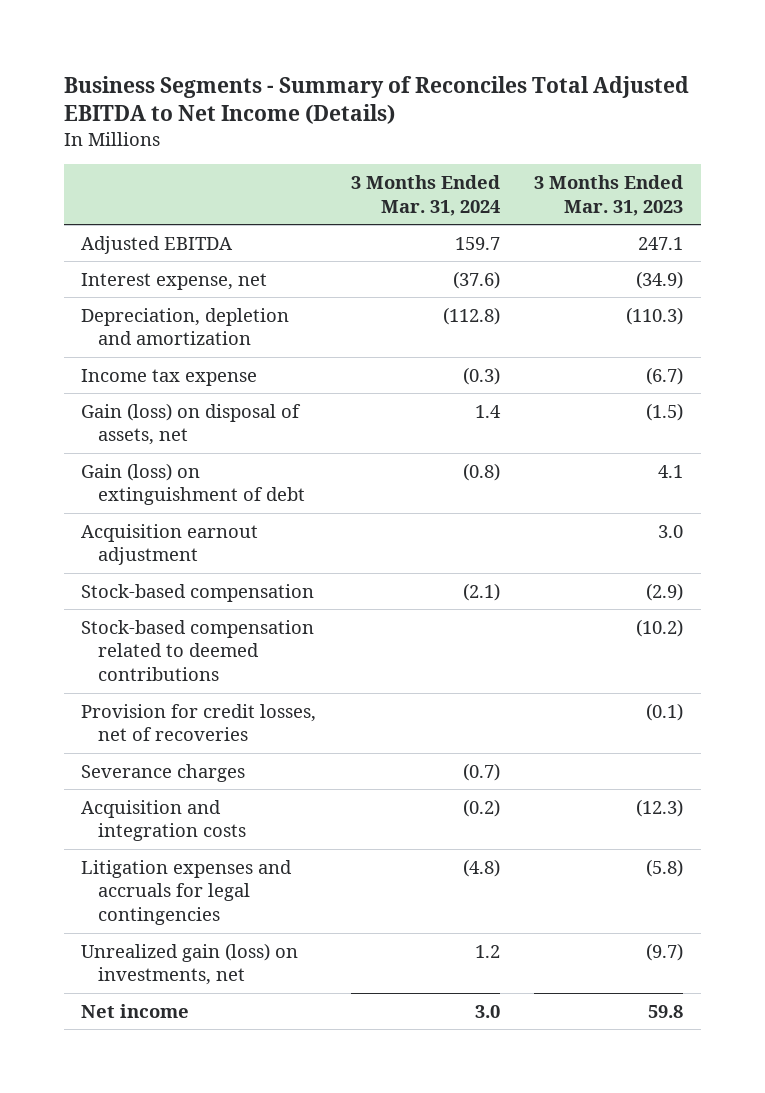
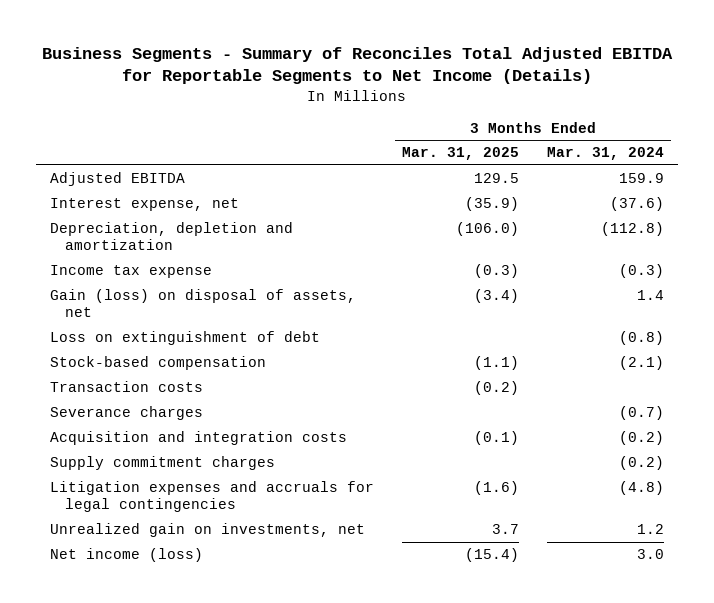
- Business Segments - Summary of Reconciles Total Adjusted EBITDA to Net Income (Details)
+ Business Segments - Summary of Reconciles Total Adjusted EBITDA for Reportable Segments to Net Income (Details)
- | 3 Months Ended Mar. 31, 2024 | 3 Months Ended Mar. 31, 2023
+ | 3 Months Ended Mar. 31, 2025 | 3 Months Ended Mar. 31, 2024
- Adjusted EBITDA | 159.7 | 247.1
+ Adjusted EBITDA | 129.5 | 159.9
- Gain (loss) on extinguishment of debt | (0.8) | 4.1
- Acquisition earnout adjustment | | 3.0
+ Loss on extinguishment of debt | | (0.8)
- Stock-based compensation related to deemed contributions | | (10.2)
- Provision for credit losses, net of recoveries | | (0.1)
+ Transaction costs | (0.2) |
+ Supply commitment charges | | (0.2)
- Unrealized gain (loss) on investments, net | 1.2 | (9.7)
- Net income | 3.0 | 59.8
+ Unrealized gain on investments, net | 3.7 | 1.2
+ Net income (loss) | (15.4) | 3.0

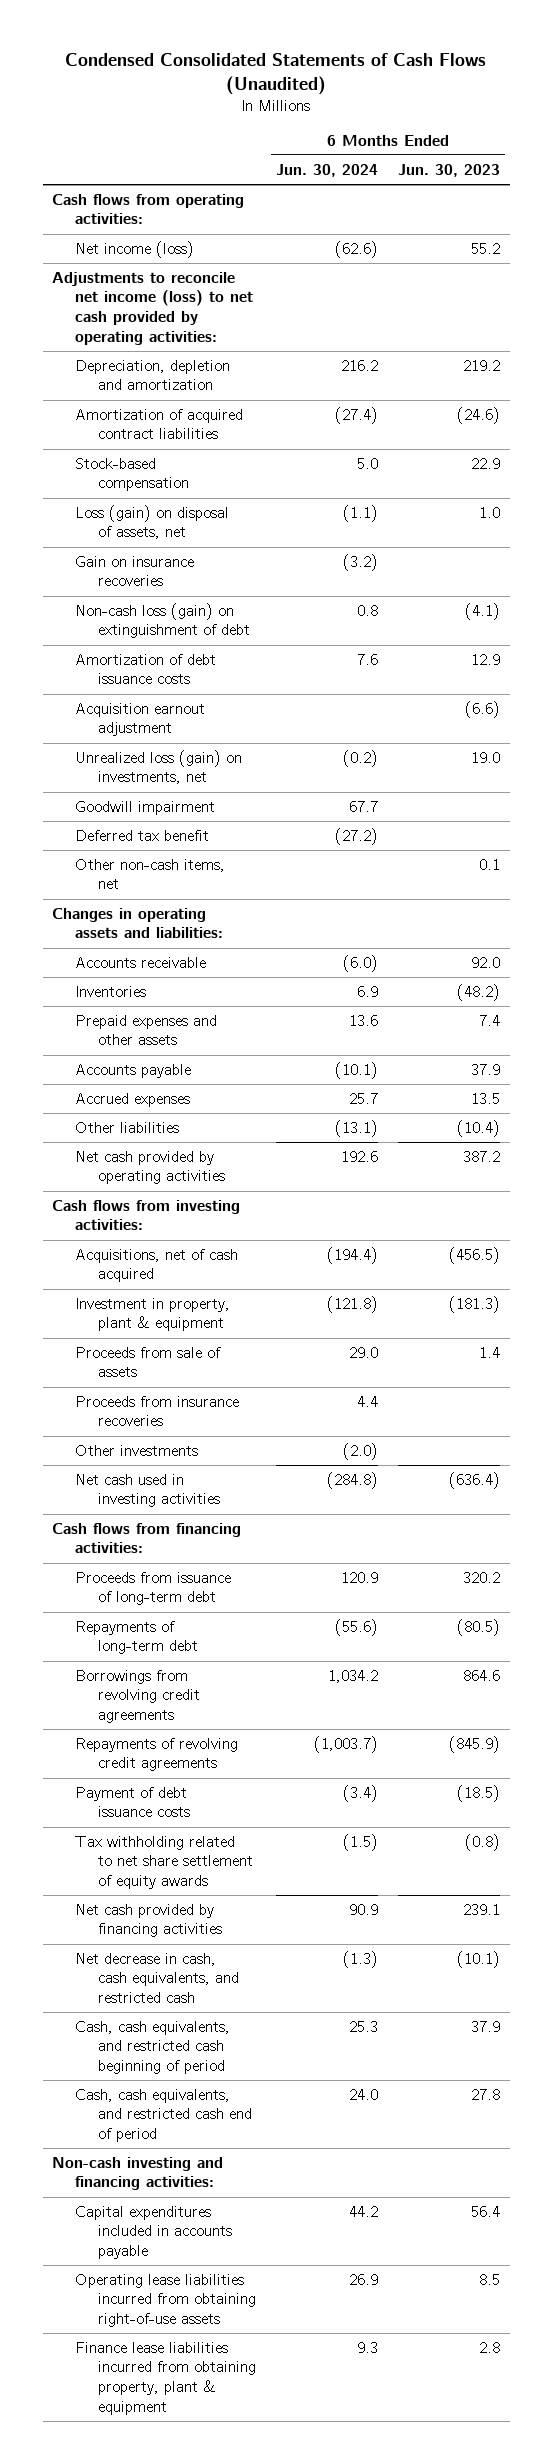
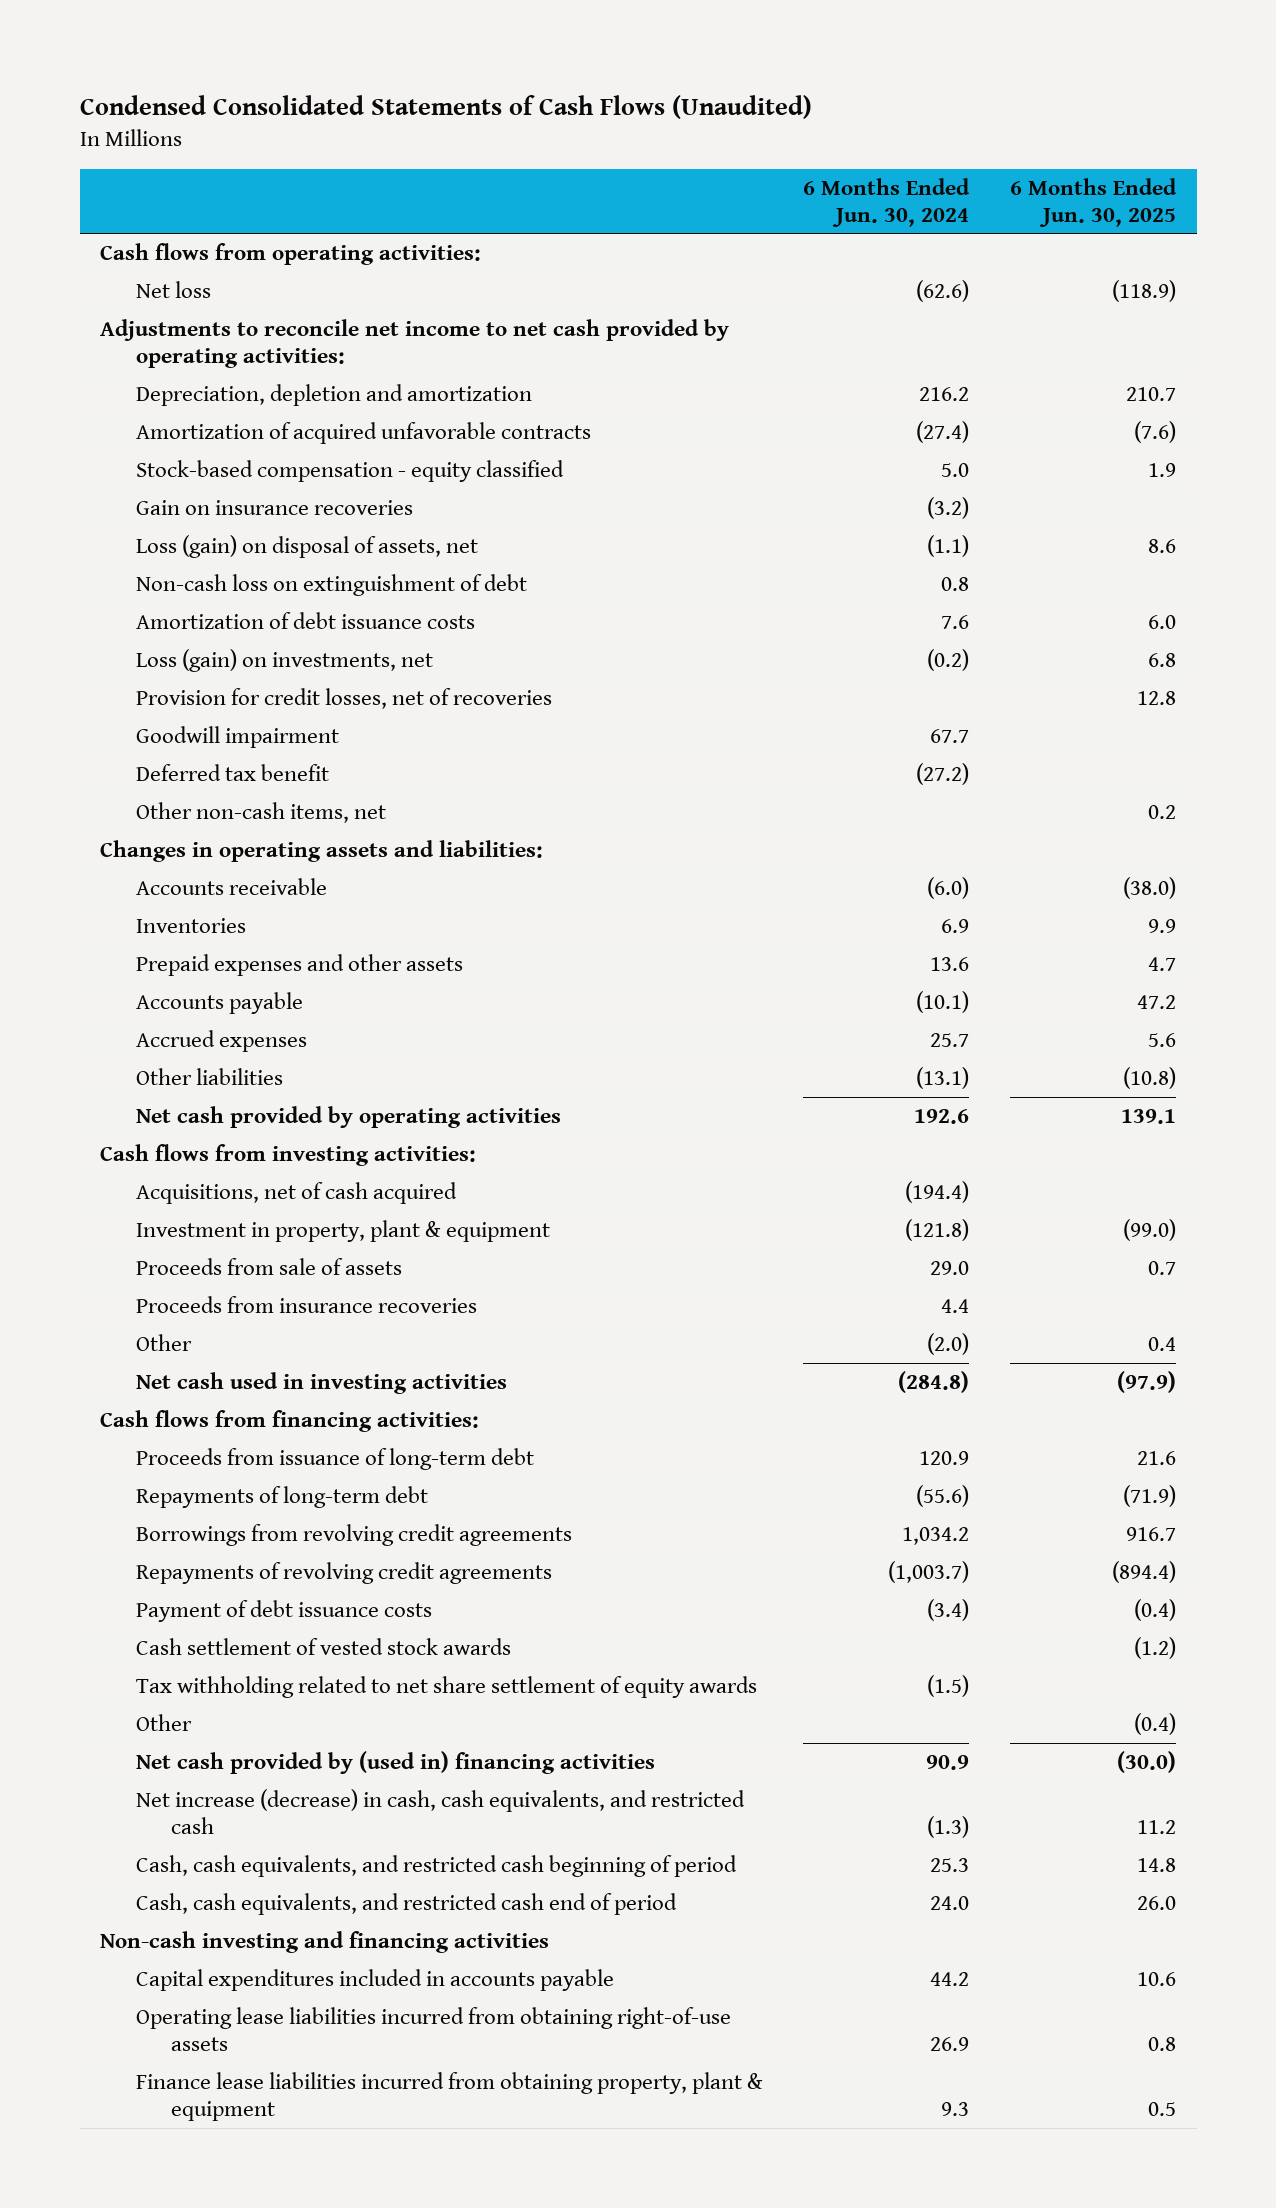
- | 6 Months Ended Jun. 30, 2024 | 6 Months Ended Jun. 30, 2023
+ | 6 Months Ended Jun. 30, 2024 | 6 Months Ended Jun. 30, 2025
- Net income (loss) | (62.6) | 55.2
- Adjustments to reconcile net income (loss) to net cash provided by operating activities:
+ Net loss | (62.6) | (118.9)
+ Adjustments to reconcile net income to net cash provided by operating activities:
- Amortization of acquired contract liabilities | (27.4) | (24.6)
- Stock-based compensation | 5.0 | 22.9
+ Amortization of acquired unfavorable contracts | (27.4) | (7.6)
+ Stock-based compensation - equity classified | 5.0 | 1.9
- Non-cash loss (gain) on extinguishment of debt | 0.8 | (4.1)
moved down: Loss (gain) on disposal of assets, net | (1.1) | 8.6
+ Non-cash loss on extinguishment of debt | 0.8 |
- Acquisition earnout adjustment | | (6.6)
- Unrealized loss (gain) on investments, net | (0.2) | 19.0
+ Loss (gain) on investments, net | (0.2) | 6.8
+ Provision for credit losses, net of recoveries | | 12.8
- Other investments | (2.0) |
+ Other | (2.0) | 0.4
+ Cash settlement of vested stock awards | | (1.2)
- Net cash provided by financing activities | 90.9 | 239.1
- Net decrease in cash, cash equivalents, and restricted cash | (1.3) | (10.1)
+ Other | | (0.4)
+ Net cash provided by (used in) financing activities | 90.9 | (30.0)
+ Net increase (decrease) in cash, cash equivalents, and restricted cash | (1.3) | 11.2
- Non-cash investing and financing activities:
+ Non-cash investing and financing activities

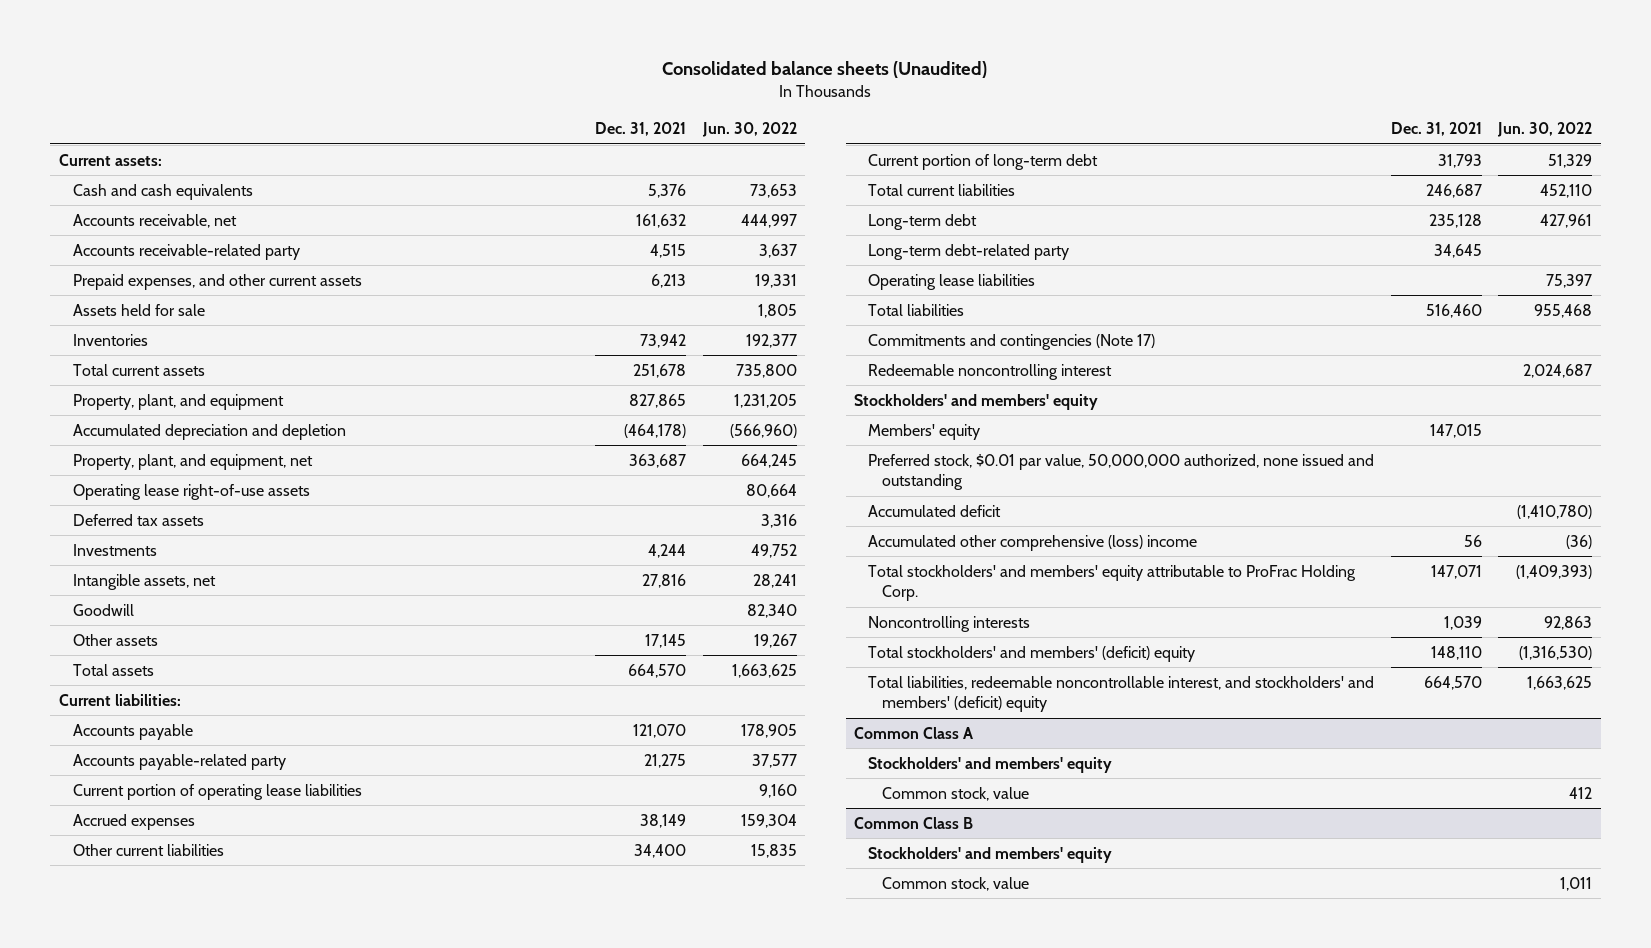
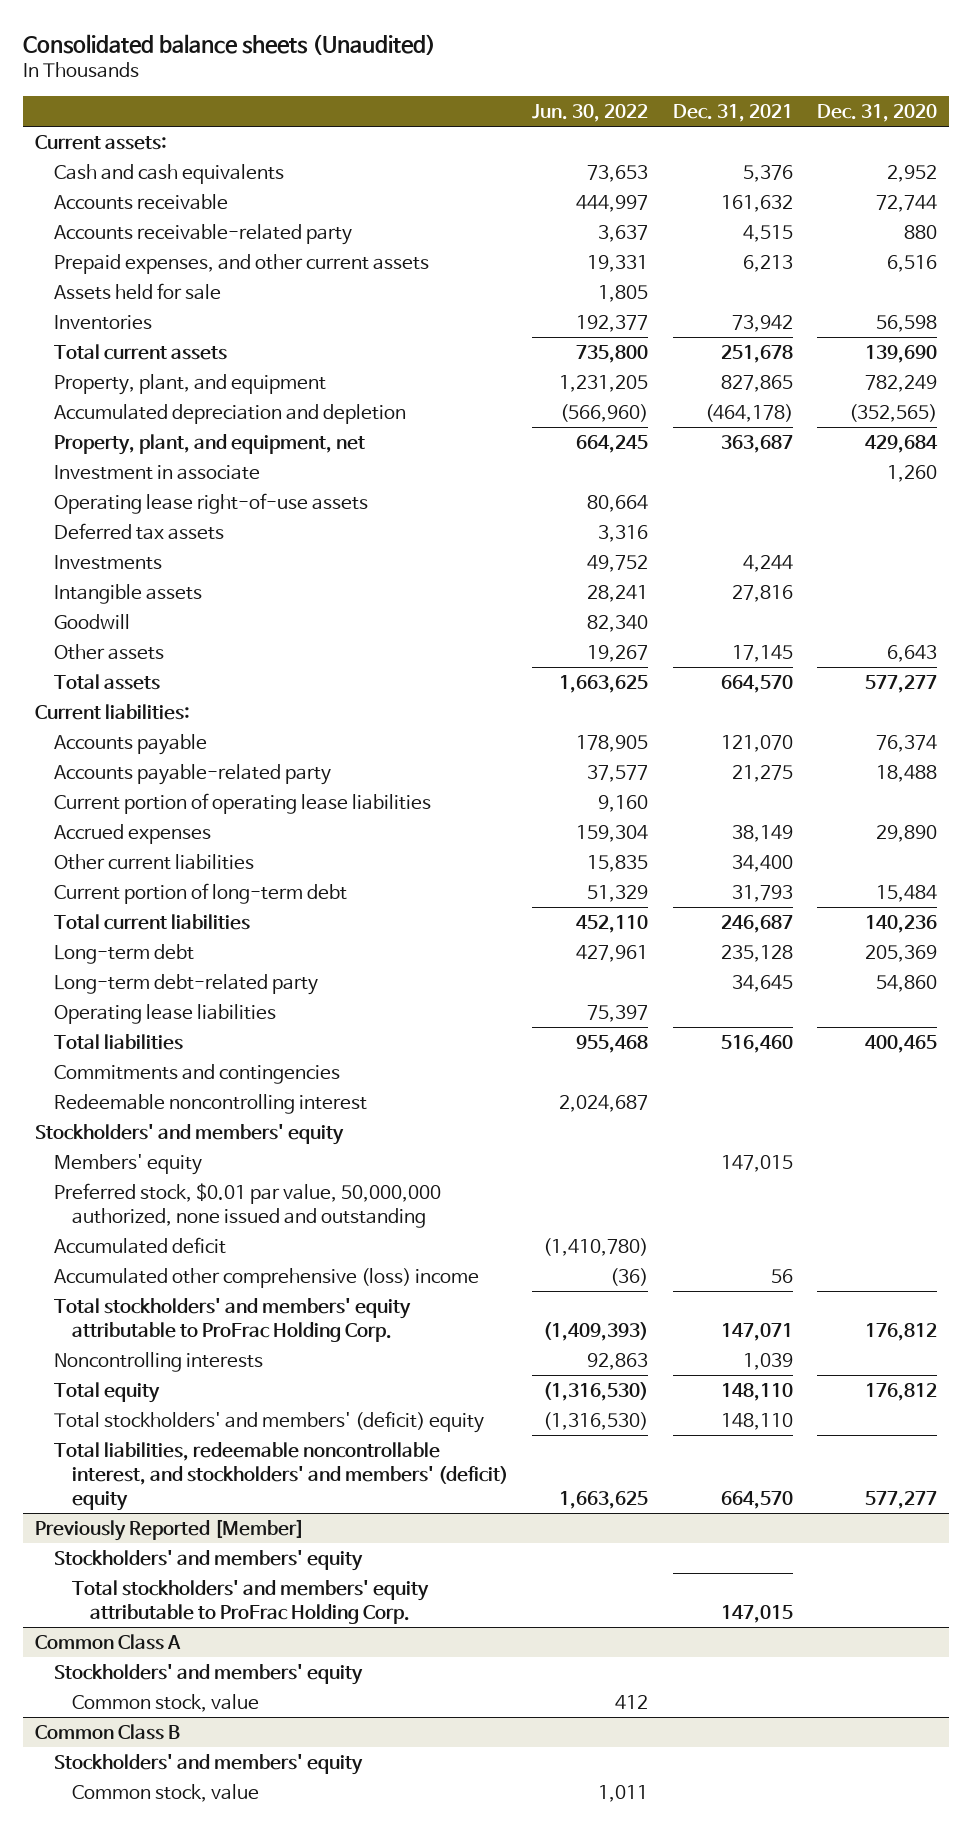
- | Dec. 31, 2021 | Jun. 30, 2022
+ | Jun. 30, 2022 | Dec. 31, 2021 | Dec. 31, 2020
- Accounts receivable, net | 161,632 | 444,997
+ Accounts receivable | 444,997 | 161,632 | 72,744
+ Investment in associate | | | 1,260
- Intangible assets, net | 27,816 | 28,241
+ Intangible assets | 28,241 | 27,816 |
- Commitments and contingencies (Note 17)
+ Commitments and contingencies
+ Total equity | (1,316,530) | 148,110 | 176,812
+ Previously Reported [Member]
+ Stockholders' and members' equity
+ Total stockholders' and members' equity attributable to ProFrac Holding Corp. | | 147,015 |

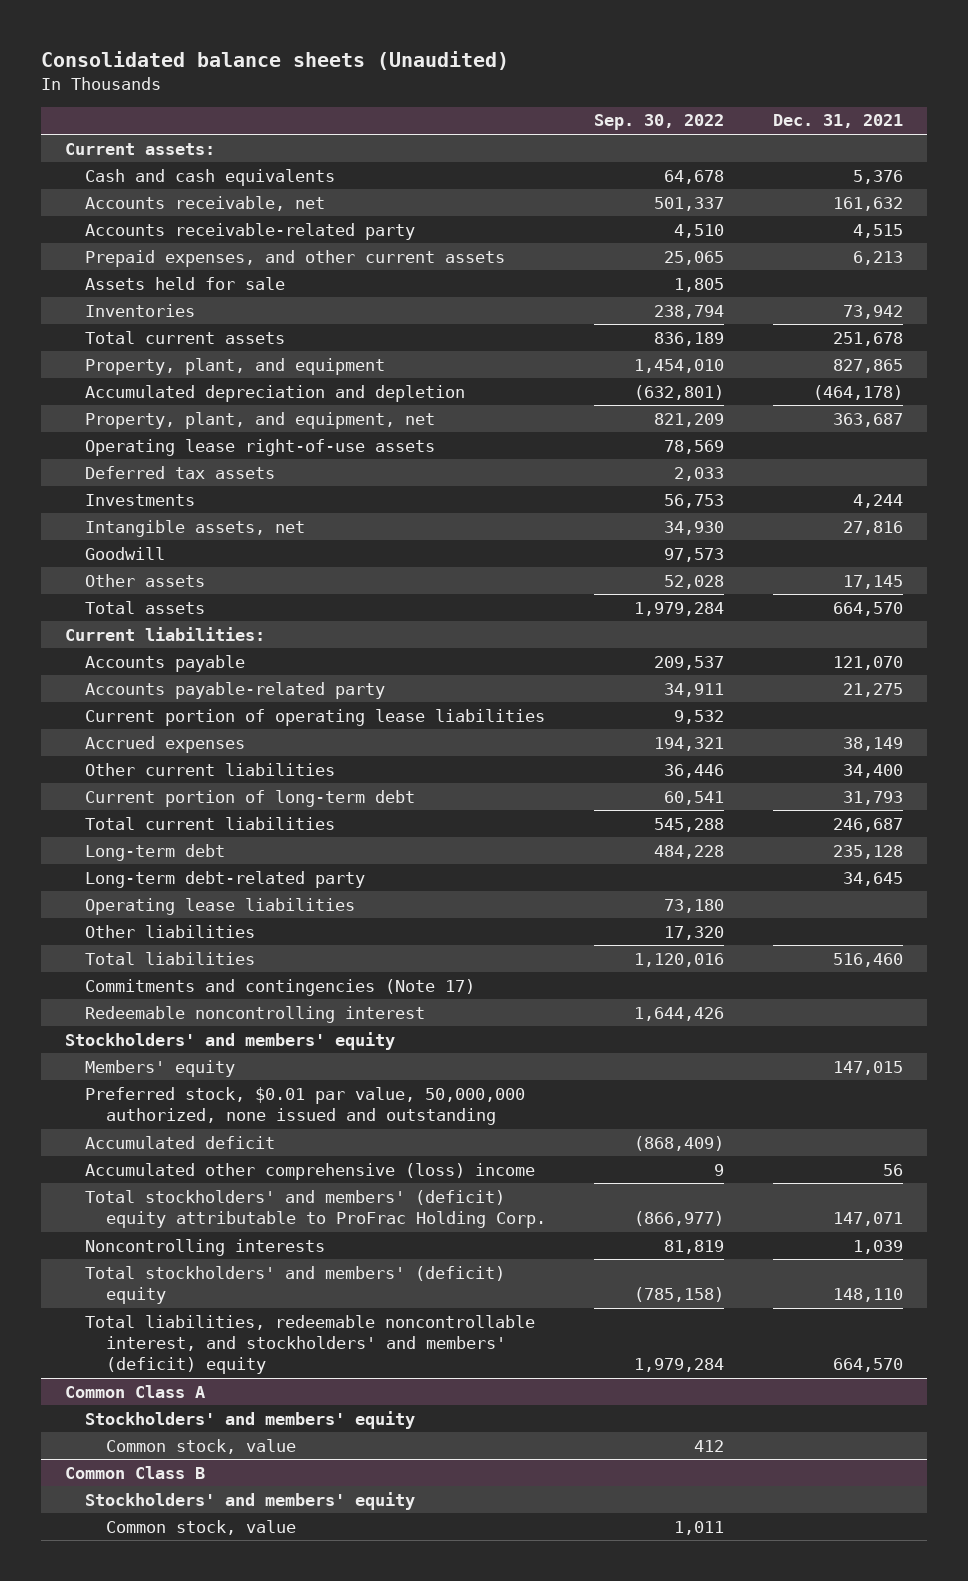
- | Jun. 30, 2022 | Dec. 31, 2021 | Dec. 31, 2020
+ | Sep. 30, 2022 | Dec. 31, 2021
- Accounts receivable | 444,997 | 161,632 | 72,744
+ Accounts receivable, net | 501,337 | 161,632
- Investment in associate | | | 1,260
- Intangible assets | 28,241 | 27,816 |
+ Intangible assets, net | 34,930 | 27,816
+ Other liabilities | 17,320 |
- Commitments and contingencies
+ Commitments and contingencies (Note 17)
- Total stockholders' and members' equity attributable to ProFrac Holding Corp. | (1,409,393) | 147,071 | 176,812
+ Total stockholders' and members' (deficit) equity attributable to ProFrac Holding Corp. | (866,977) | 147,071
- Total equity | (1,316,530) | 148,110 | 176,812
- Previously Reported [Member]
- Stockholders' and members' equity
- Total stockholders' and members' equity attributable to ProFrac Holding Corp. | | 147,015 |

